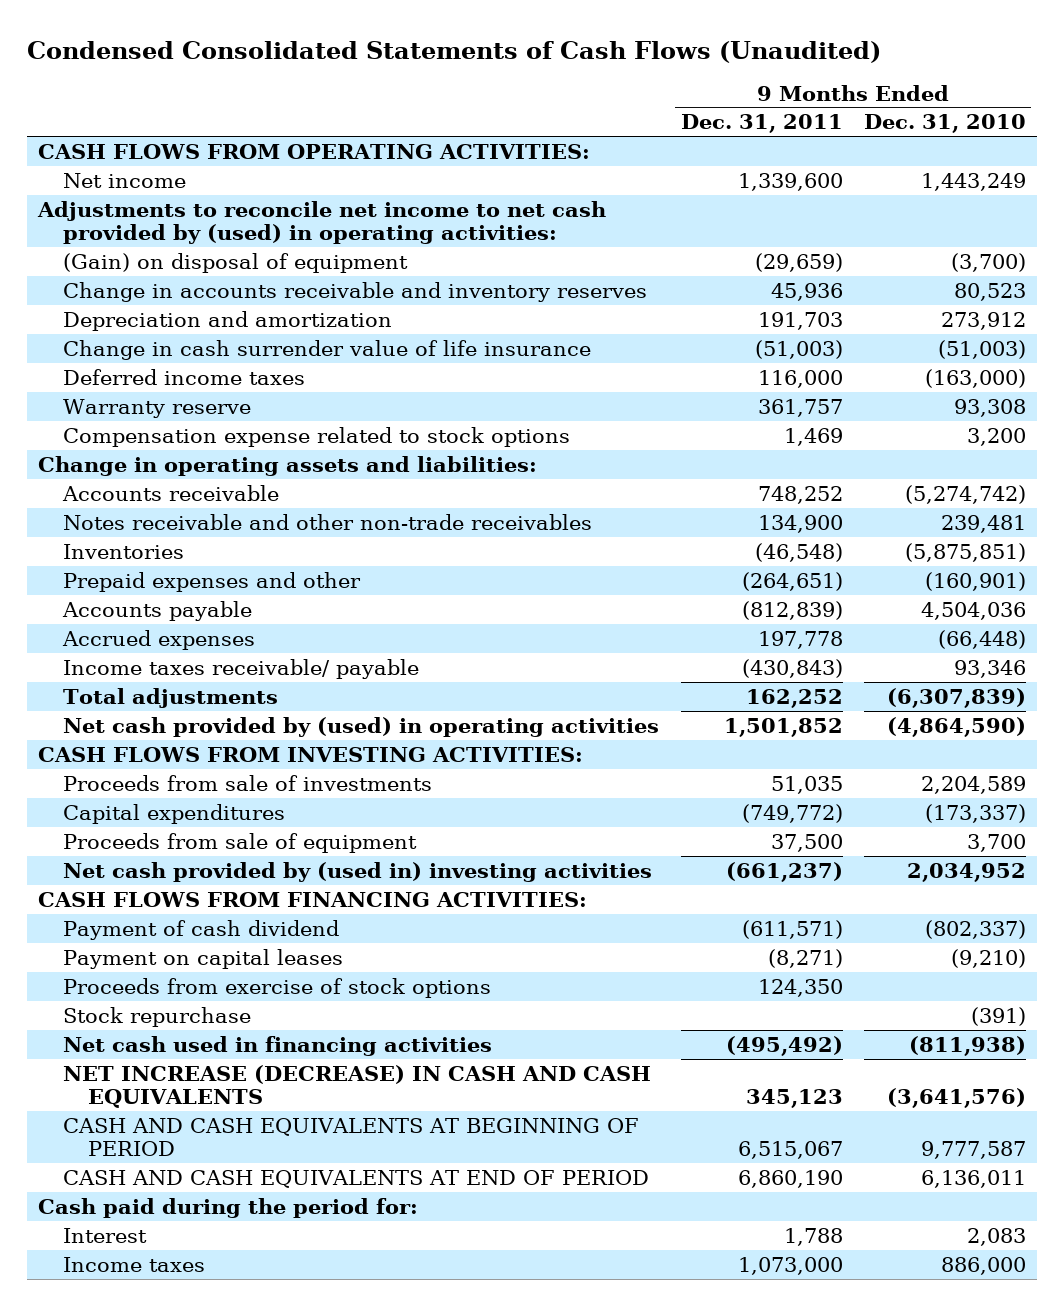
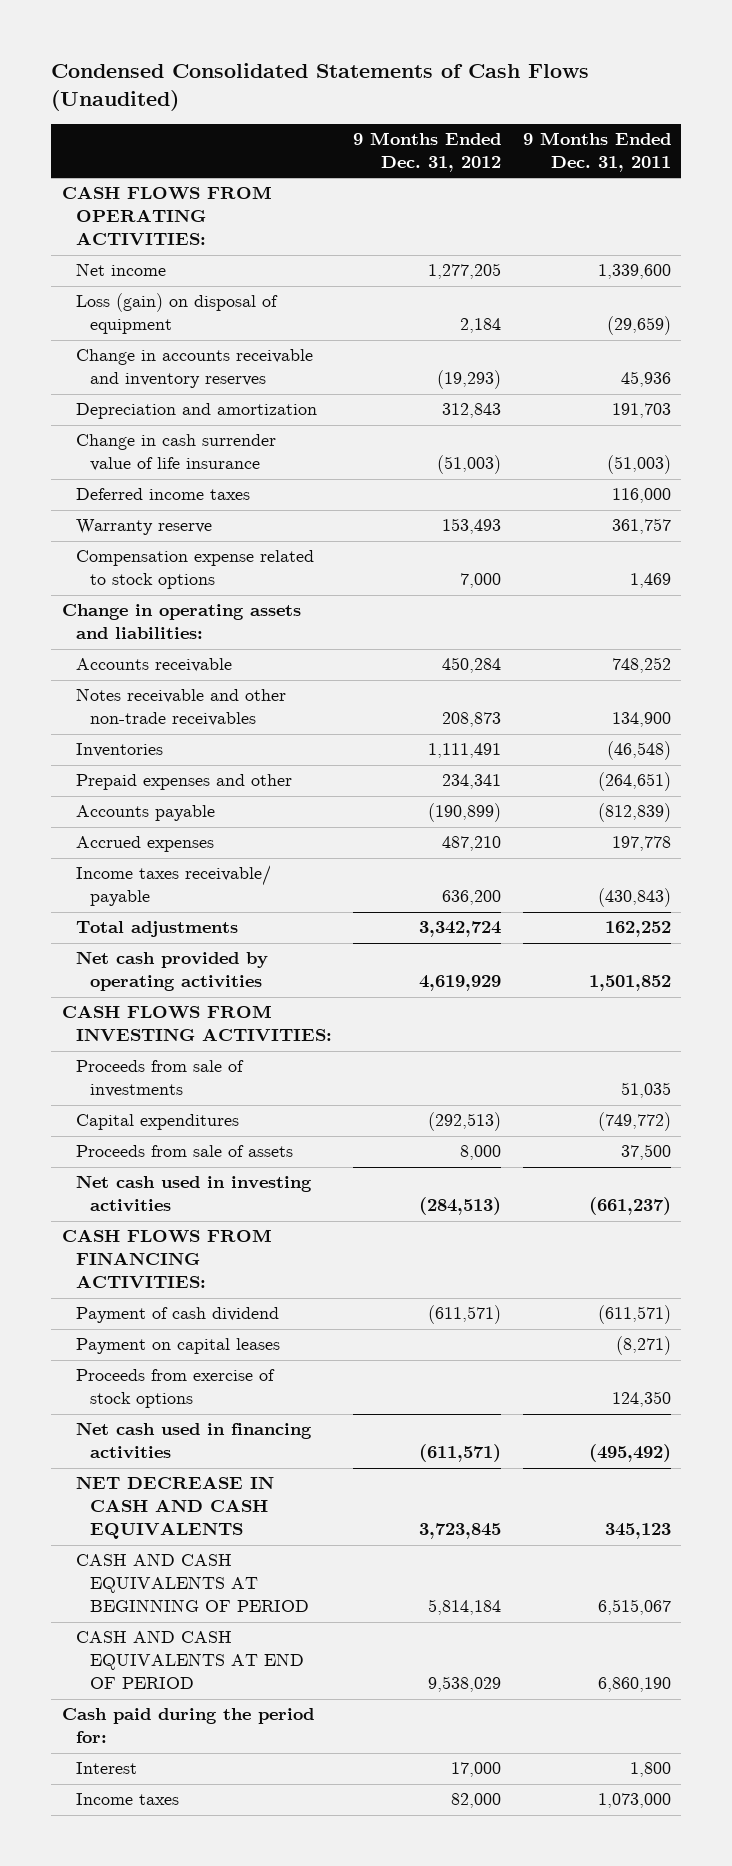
- | 9 Months Ended Dec. 31, 2011 | 9 Months Ended Dec. 31, 2010
+ | 9 Months Ended Dec. 31, 2012 | 9 Months Ended Dec. 31, 2011
- Adjustments to reconcile net income to net cash provided by (used) in operating activities:
- (Gain) on disposal of equipment | (29,659) | (3,700)
+ Loss (gain) on disposal of equipment | 2,184 | (29,659)
- Net cash provided by (used) in operating activities | 1,501,852 | (4,864,590)
+ Net cash provided by operating activities | 4,619,929 | 1,501,852
- Proceeds from sale of equipment | 37,500 | 3,700
- Net cash provided by (used in) investing activities | (661,237) | 2,034,952
+ Proceeds from sale of assets | 8,000 | 37,500
+ Net cash used in investing activities | (284,513) | (661,237)
- Stock repurchase | | (391)
- NET INCREASE (DECREASE) IN CASH AND CASH EQUIVALENTS | 345,123 | (3,641,576)
+ NET DECREASE IN CASH AND CASH EQUIVALENTS | 3,723,845 | 345,123
- Interest | 1,788 | 2,083
+ Interest | 17,000 | 1,800

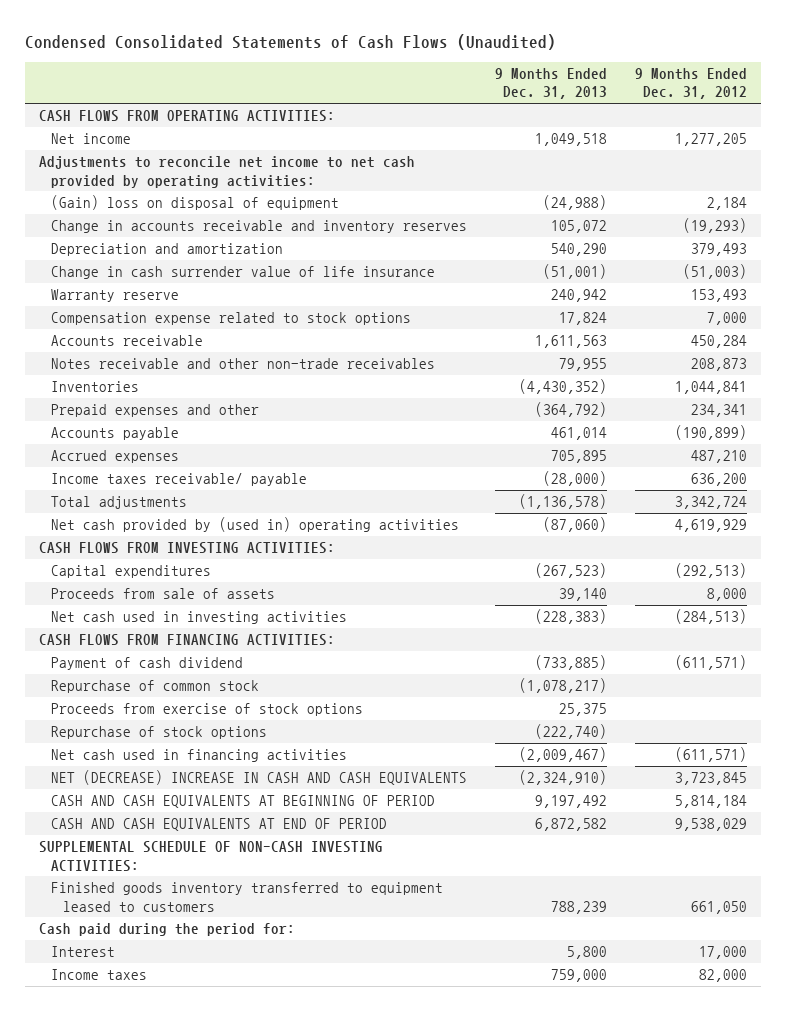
- | 9 Months Ended Dec. 31, 2012 | 9 Months Ended Dec. 31, 2011
+ | 9 Months Ended Dec. 31, 2013 | 9 Months Ended Dec. 31, 2012
- Loss (gain) on disposal of equipment | 2,184 | (29,659)
+ Adjustments to reconcile net income to net cash provided by operating activities:
+ (Gain) loss on disposal of equipment | (24,988) | 2,184
- Depreciation and amortization | 312,843 | 191,703
+ Depreciation and amortization | 540,290 | 379,493
- Deferred income taxes | | 116,000
- Change in operating assets and liabilities:
- Inventories | 1,111,491 | (46,548)
+ Inventories | (4,430,352) | 1,044,841
- Net cash provided by operating activities | 4,619,929 | 1,501,852
+ Net cash provided by (used in) operating activities | (87,060) | 4,619,929
- Proceeds from sale of investments | | 51,035
- Payment on capital leases | | (8,271)
+ Repurchase of common stock | (1,078,217) |
+ Repurchase of stock options | (222,740) |
- NET DECREASE IN CASH AND CASH EQUIVALENTS | 3,723,845 | 345,123
+ NET (DECREASE) INCREASE IN CASH AND CASH EQUIVALENTS | (2,324,910) | 3,723,845
+ SUPPLEMENTAL SCHEDULE OF NON-CASH INVESTING ACTIVITIES:
+ Finished goods inventory transferred to equipment leased to customers | 788,239 | 661,050

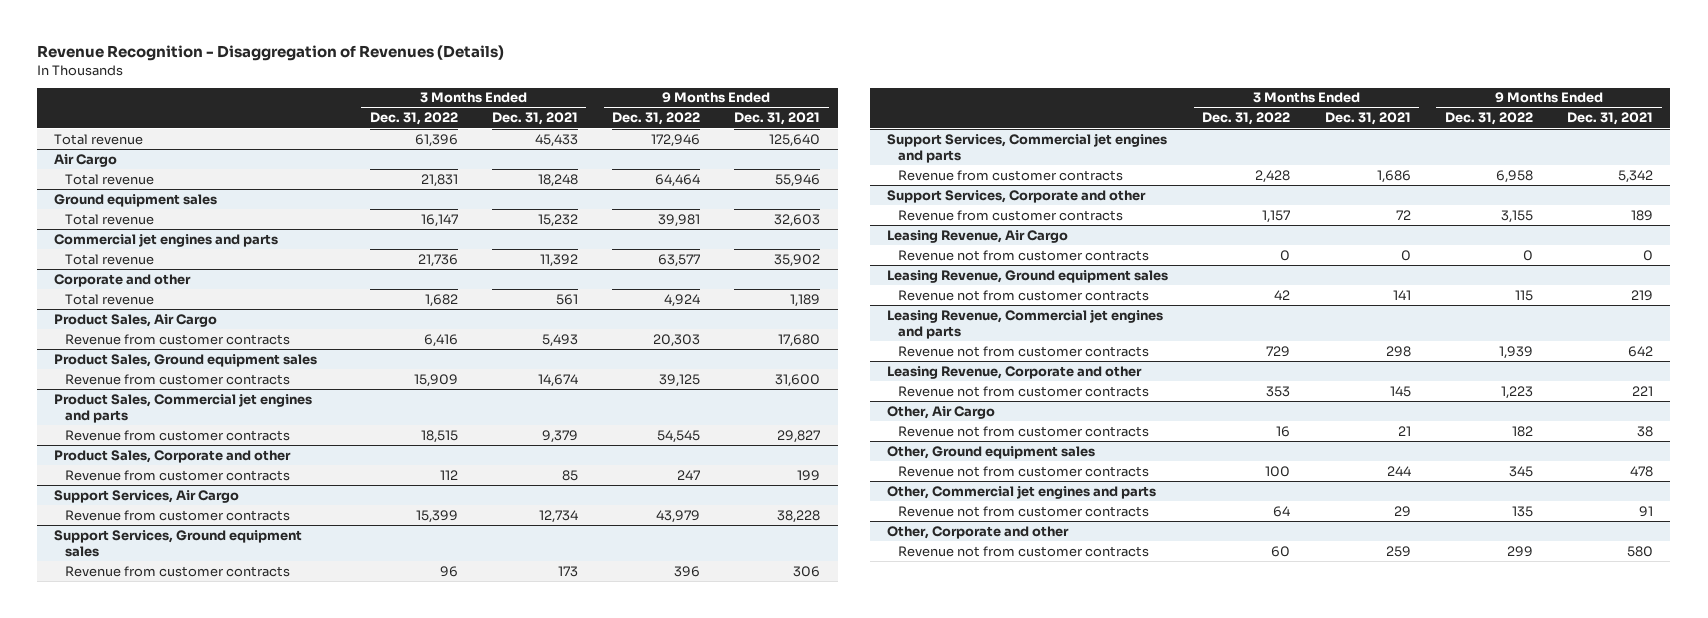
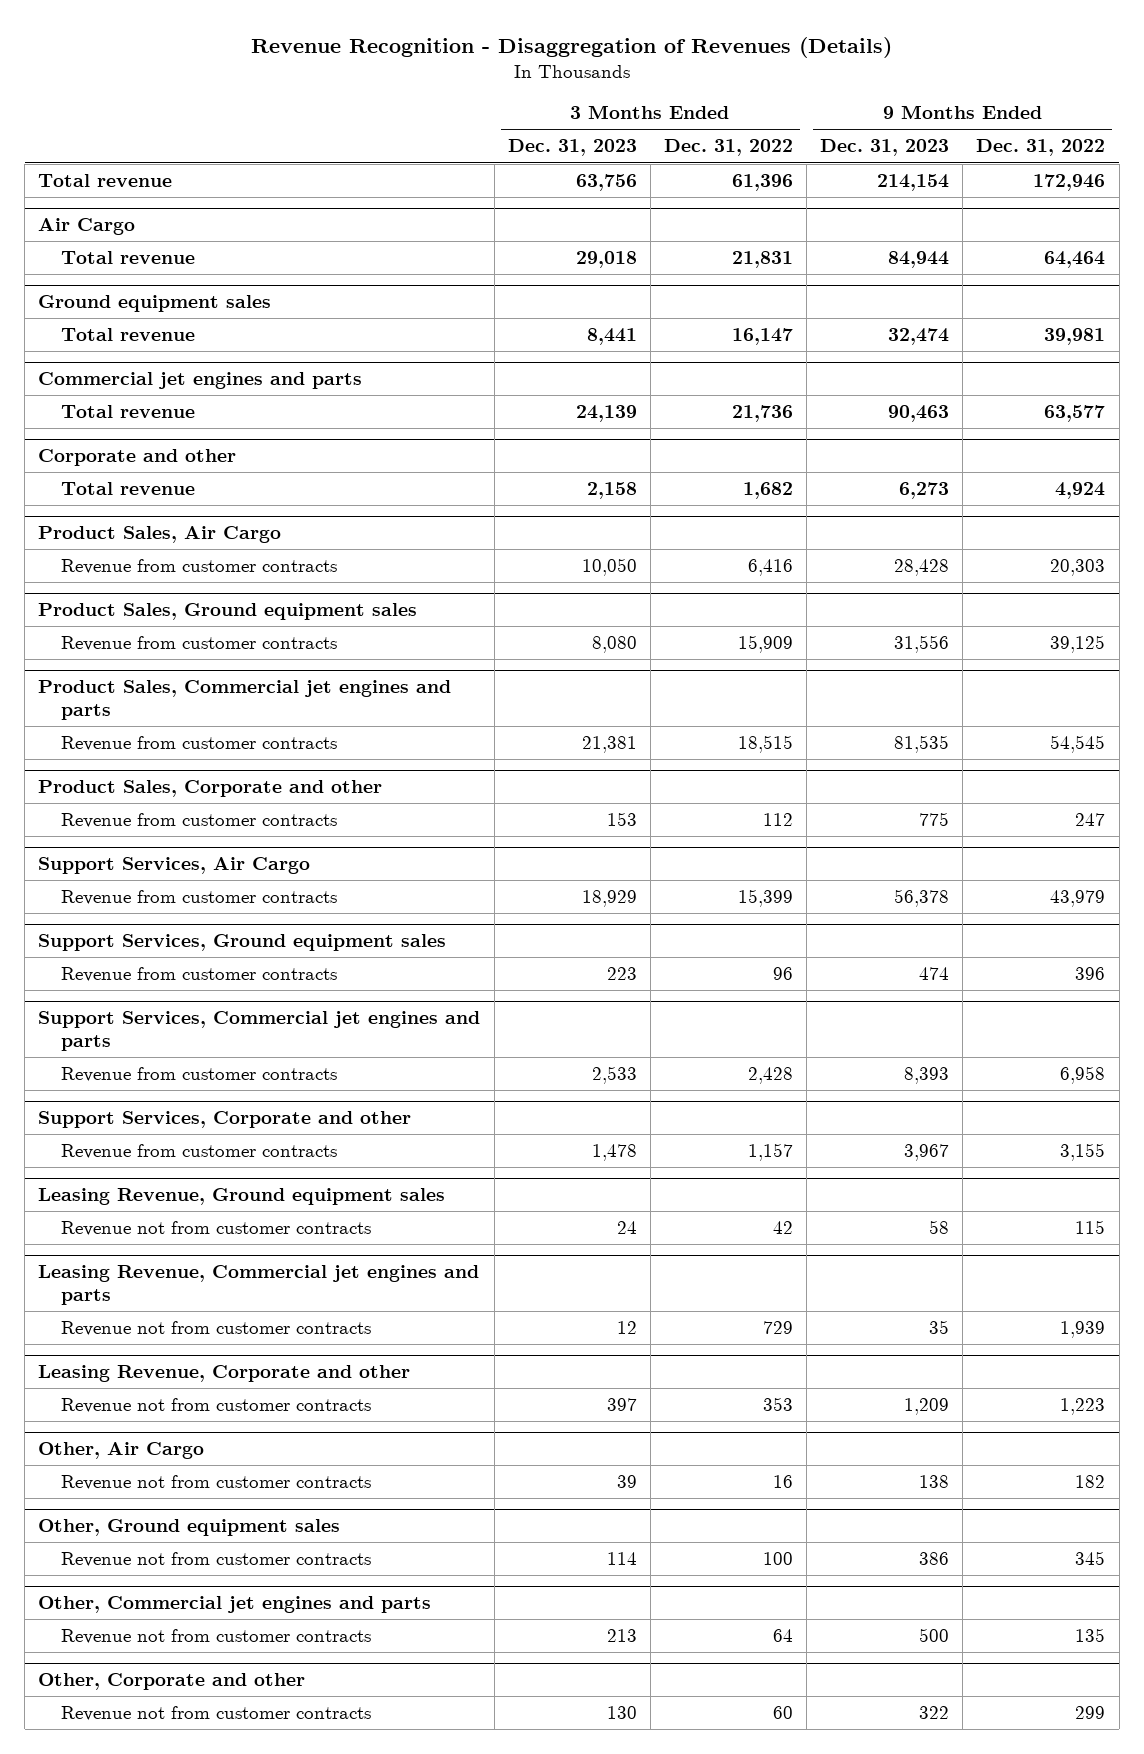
- | 3 Months Ended Dec. 31, 2022 | 3 Months Ended Dec. 31, 2021 | 9 Months Ended Dec. 31, 2022 | 9 Months Ended Dec. 31, 2021
+ | 3 Months Ended Dec. 31, 2023 | 3 Months Ended Dec. 31, 2022 | 9 Months Ended Dec. 31, 2023 | 9 Months Ended Dec. 31, 2022
- Leasing Revenue, Air Cargo
- Revenue not from customer contracts | 0 | 0 | 0 | 0

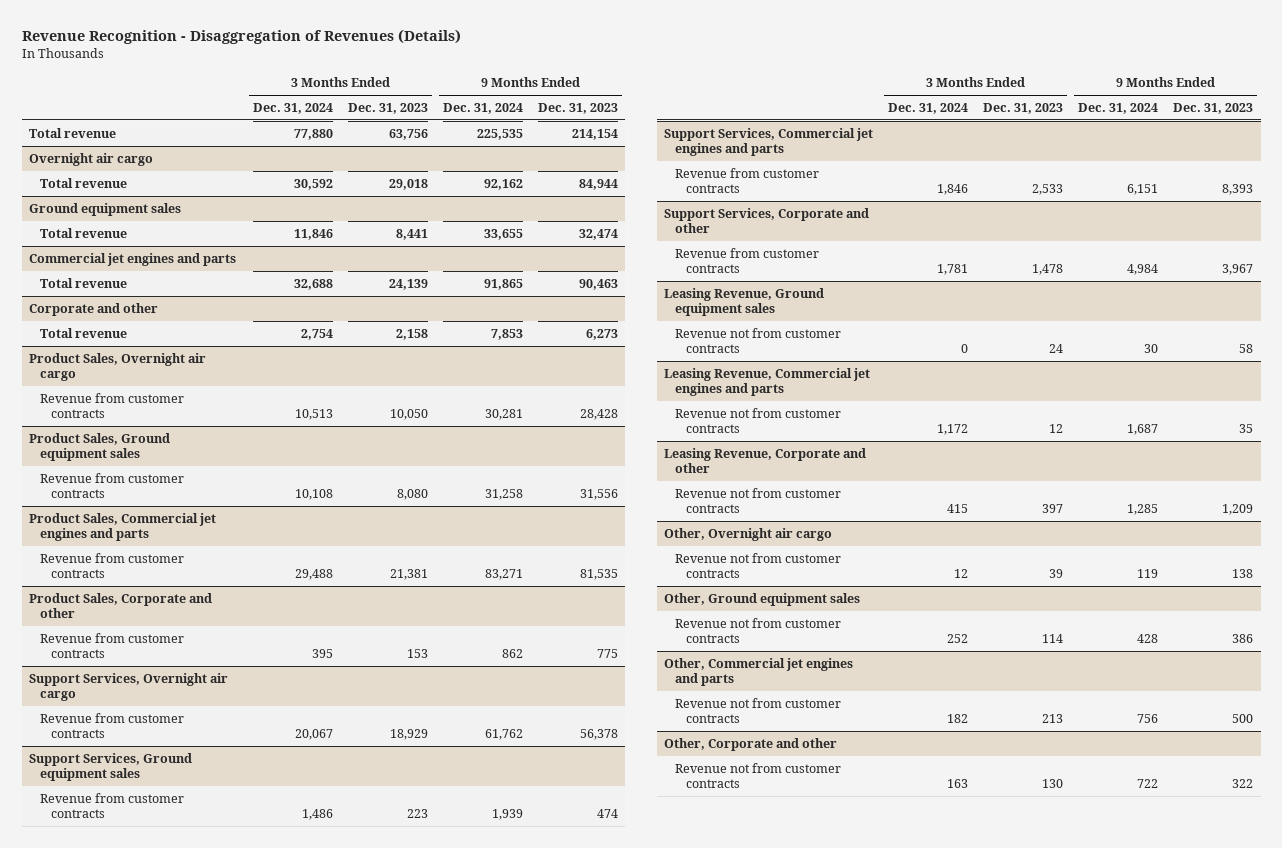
- | 3 Months Ended Dec. 31, 2023 | 3 Months Ended Dec. 31, 2022 | 9 Months Ended Dec. 31, 2023 | 9 Months Ended Dec. 31, 2022
+ | 3 Months Ended Dec. 31, 2024 | 3 Months Ended Dec. 31, 2023 | 9 Months Ended Dec. 31, 2024 | 9 Months Ended Dec. 31, 2023
- Air Cargo
+ Overnight air cargo
- Product Sales, Air Cargo
+ Product Sales, Overnight air cargo
- Support Services, Air Cargo
+ Support Services, Overnight air cargo
- Other, Air Cargo
+ Other, Overnight air cargo

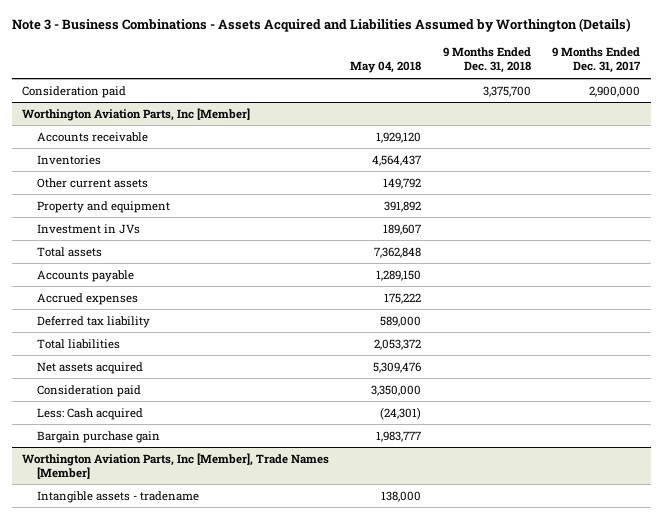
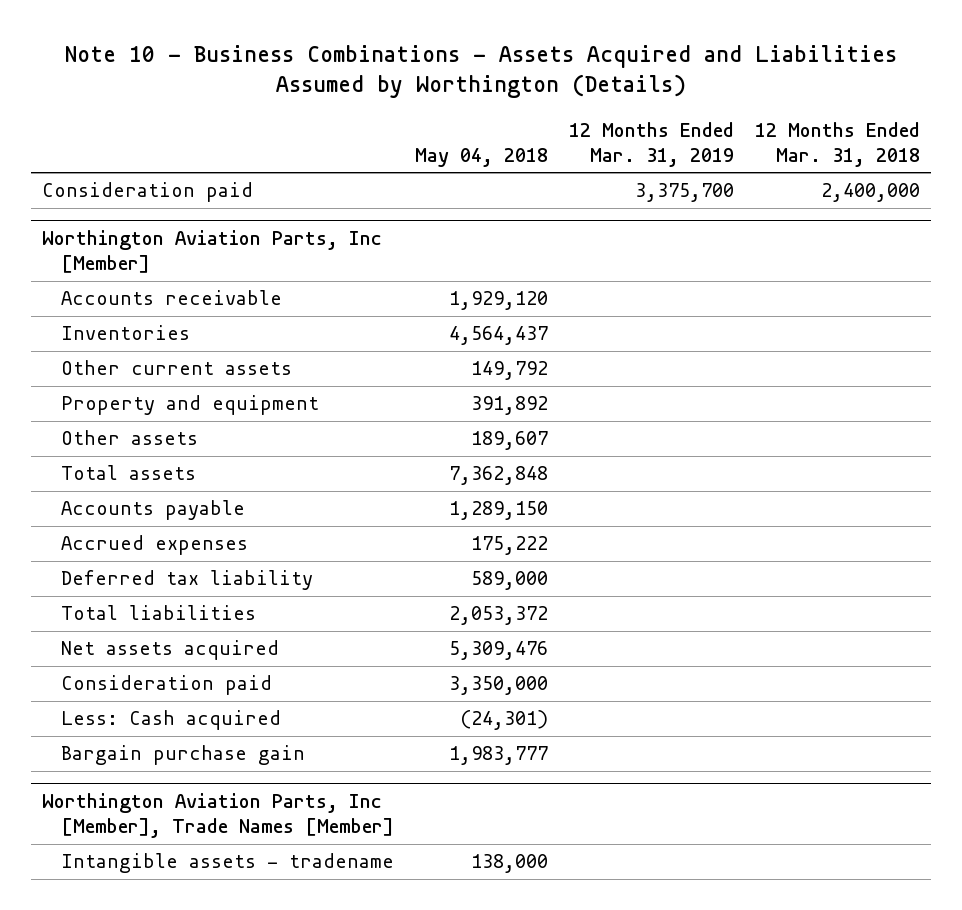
- Note 3 - Business Combinations - Assets Acquired and Liabilities Assumed by Worthington (Details)
+ Note 10 - Business Combinations - Assets Acquired and Liabilities Assumed by Worthington (Details)
- | May 04, 2018 | 9 Months Ended Dec. 31, 2018 | 9 Months Ended Dec. 31, 2017
+ | May 04, 2018 | 12 Months Ended Mar. 31, 2019 | 12 Months Ended Mar. 31, 2018
@ Worthington Aviation Parts, Inc [Member]
- Investment in JVs | 189,607 | |
+ Other assets | 189,607 | |

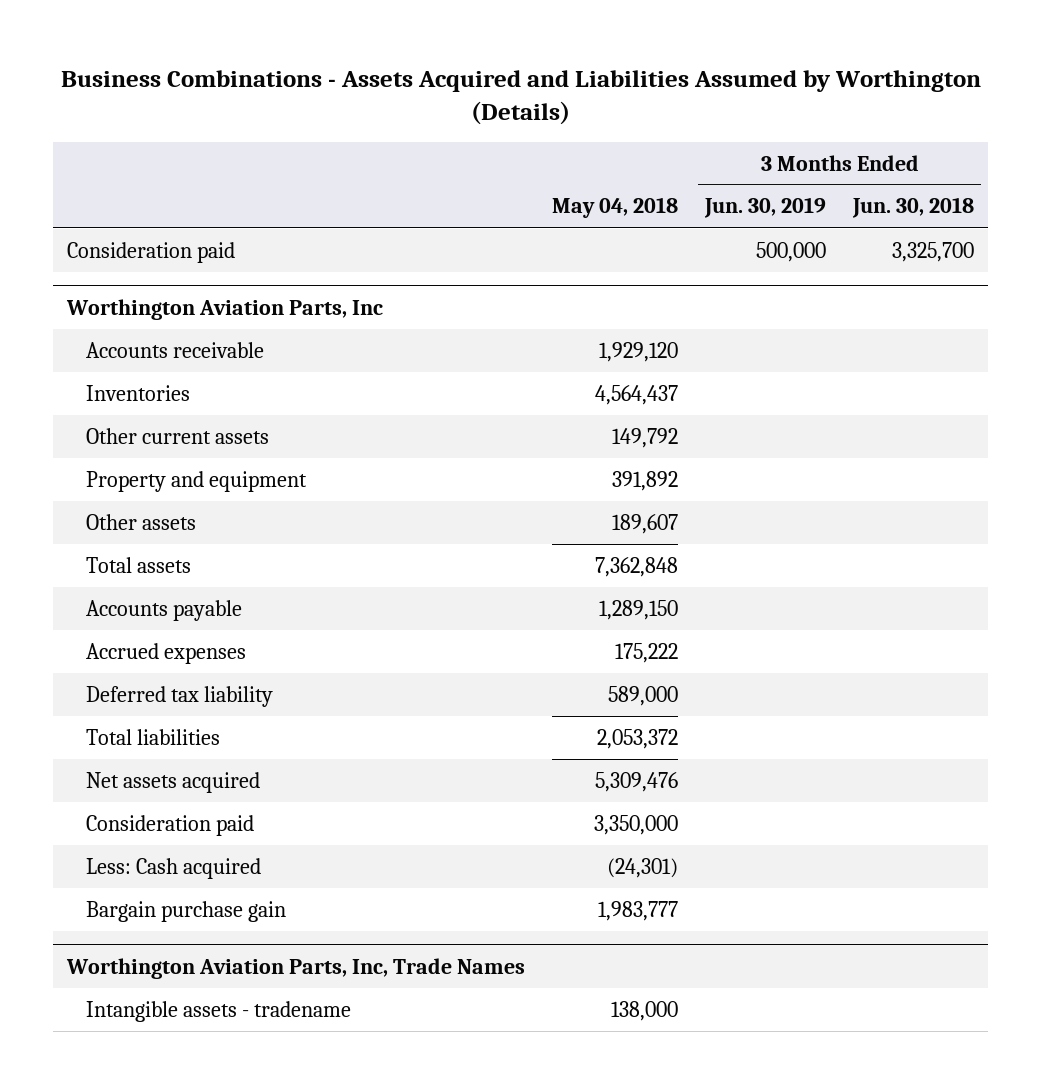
- Note 10 - Business Combinations - Assets Acquired and Liabilities Assumed by Worthington (Details)
+ Business Combinations - Assets Acquired and Liabilities Assumed by Worthington (Details)
- | May 04, 2018 | 12 Months Ended Mar. 31, 2019 | 12 Months Ended Mar. 31, 2018
+ | May 04, 2018 | 3 Months Ended Jun. 30, 2019 | 3 Months Ended Jun. 30, 2018
- Worthington Aviation Parts, Inc [Member]
+ Worthington Aviation Parts, Inc
- Worthington Aviation Parts, Inc [Member], Trade Names [Member]
+ Worthington Aviation Parts, Inc, Trade Names

